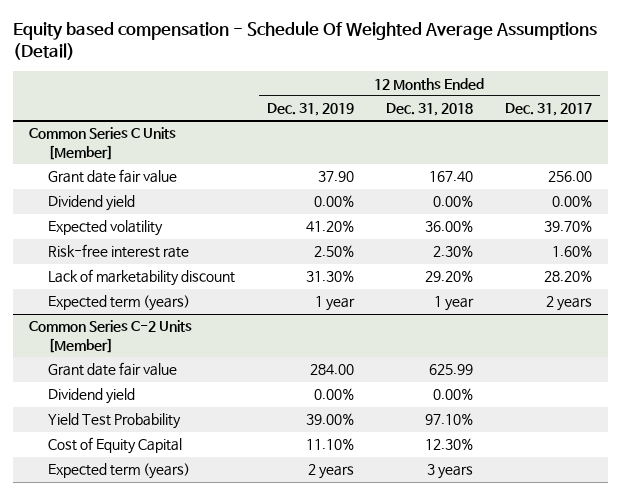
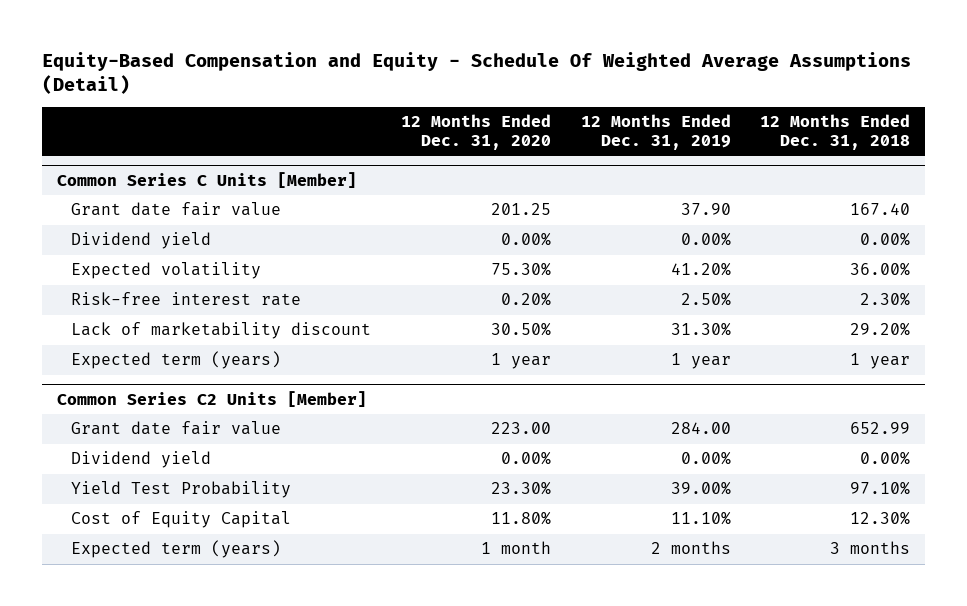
- Equity based compensation - Schedule Of Weighted Average Assumptions (Detail)
+ Equity-Based Compensation and Equity - Schedule Of Weighted Average Assumptions (Detail)
- | 12 Months Ended Dec. 31, 2019 | 12 Months Ended Dec. 31, 2018 | 12 Months Ended Dec. 31, 2017
+ | 12 Months Ended Dec. 31, 2020 | 12 Months Ended Dec. 31, 2019 | 12 Months Ended Dec. 31, 2018
- Common Series C-2 Units [Member]
- Grant date fair value | 284.00 | 625.99 |
+ Common Series C2 Units [Member]
+ Grant date fair value | 223.00 | 284.00 | 652.99
- Expected term (years) | 2 years | 3 years |
+ Expected term (years) | 1 month | 2 months | 3 months

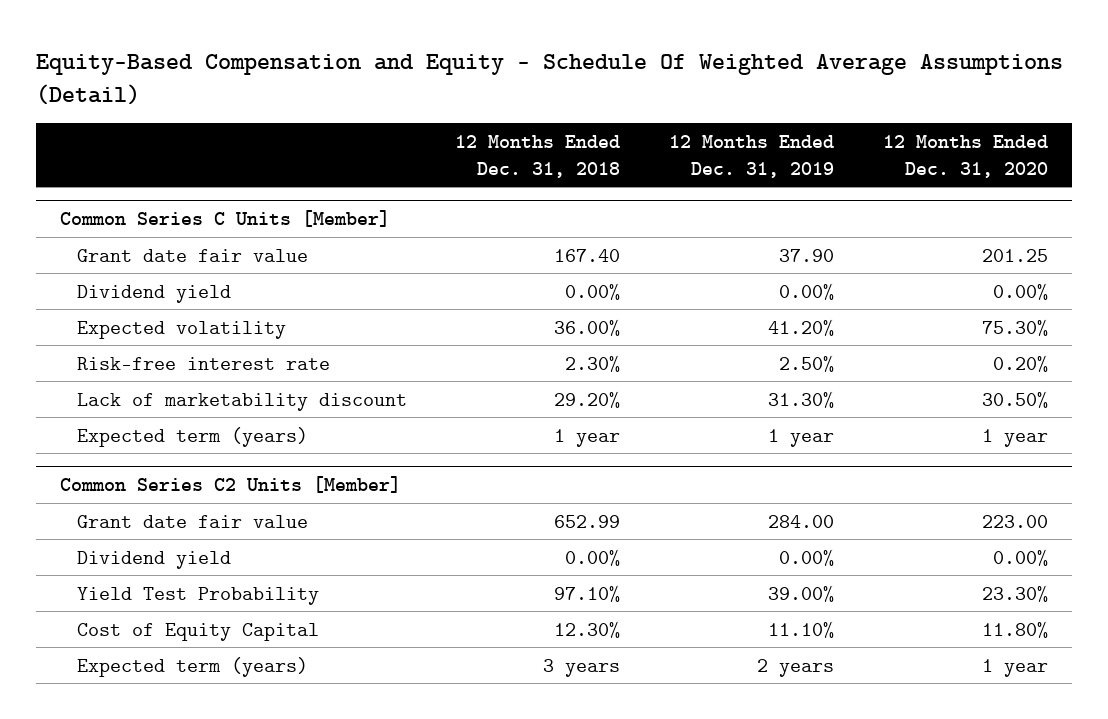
- | 12 Months Ended Dec. 31, 2020 | 12 Months Ended Dec. 31, 2019 | 12 Months Ended Dec. 31, 2018
+ | 12 Months Ended Dec. 31, 2018 | 12 Months Ended Dec. 31, 2019 | 12 Months Ended Dec. 31, 2020
@ Common Series C2 Units [Member]
- Expected term (years) | 1 month | 2 months | 3 months
+ Expected term (years) | 3 years | 2 years | 1 year

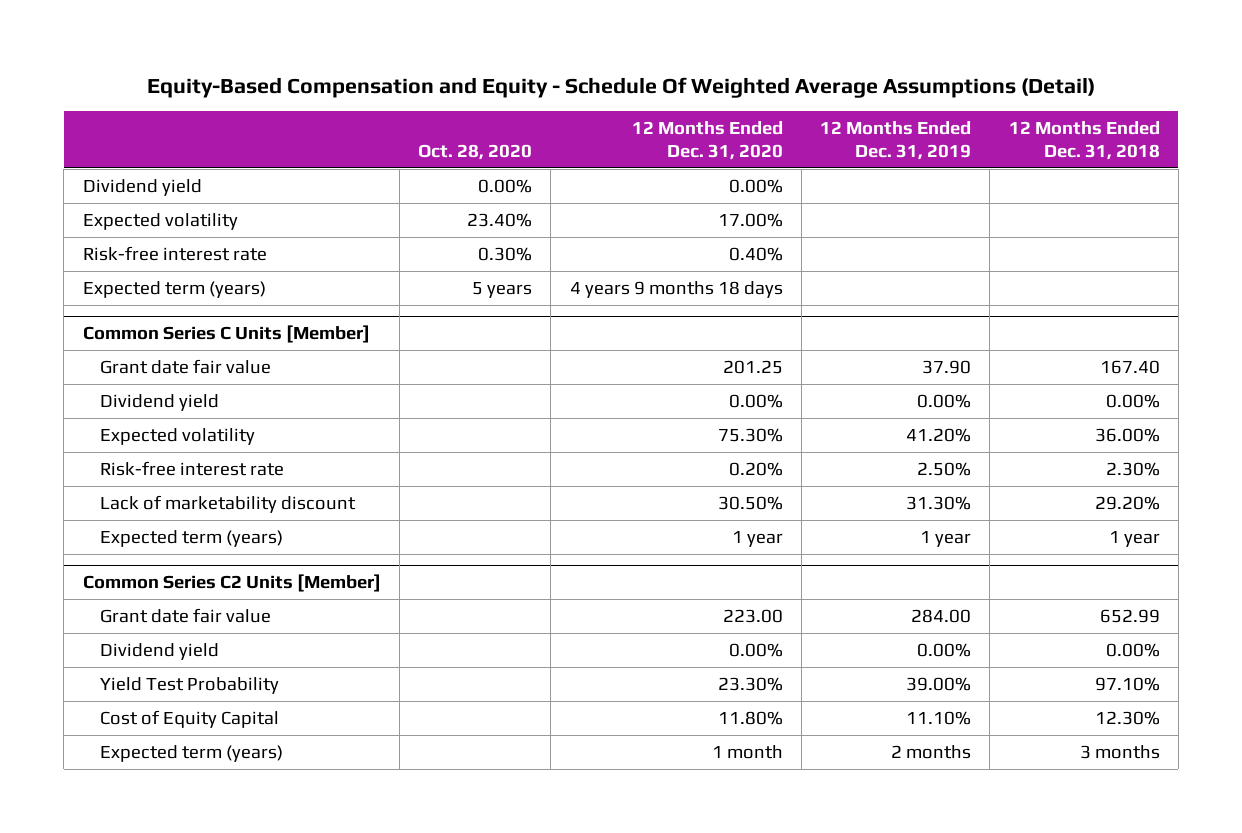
- | 12 Months Ended Dec. 31, 2018 | 12 Months Ended Dec. 31, 2019 | 12 Months Ended Dec. 31, 2020
+ | Oct. 28, 2020 | 12 Months Ended Dec. 31, 2020 | 12 Months Ended Dec. 31, 2019 | 12 Months Ended Dec. 31, 2018
+ Dividend yield | 0.00% | 0.00% | |
+ Expected volatility | 23.40% | 17.00% | |
+ Risk-free interest rate | 0.30% | 0.40% | |
+ Expected term (years) | 5 years | 4 years 9 months 18 days | |
@ Common Series C2 Units [Member]
- Expected term (years) | 3 years | 2 years | 1 year
+ Expected term (years) | | 1 month | 2 months | 3 months

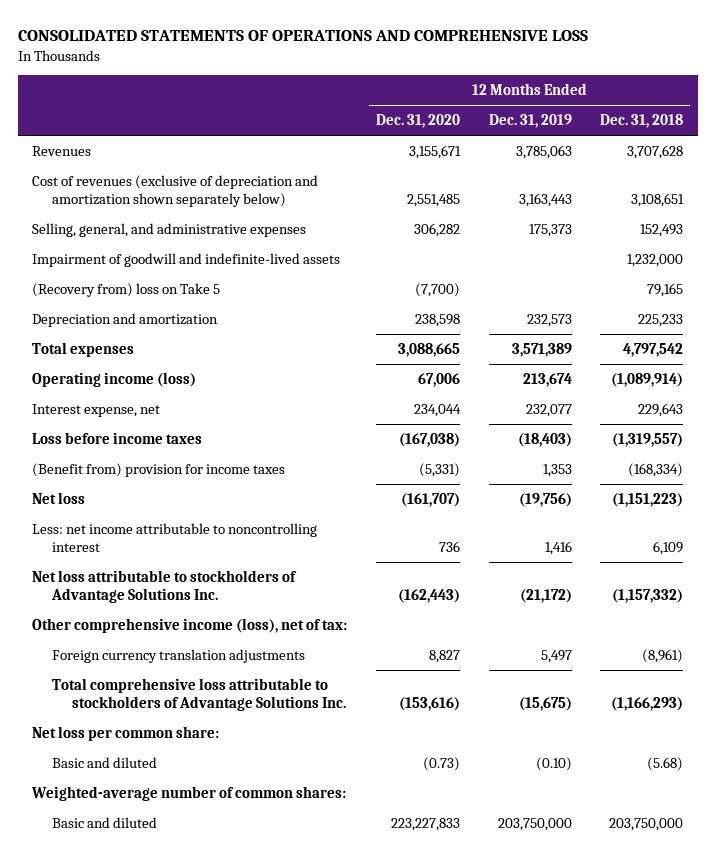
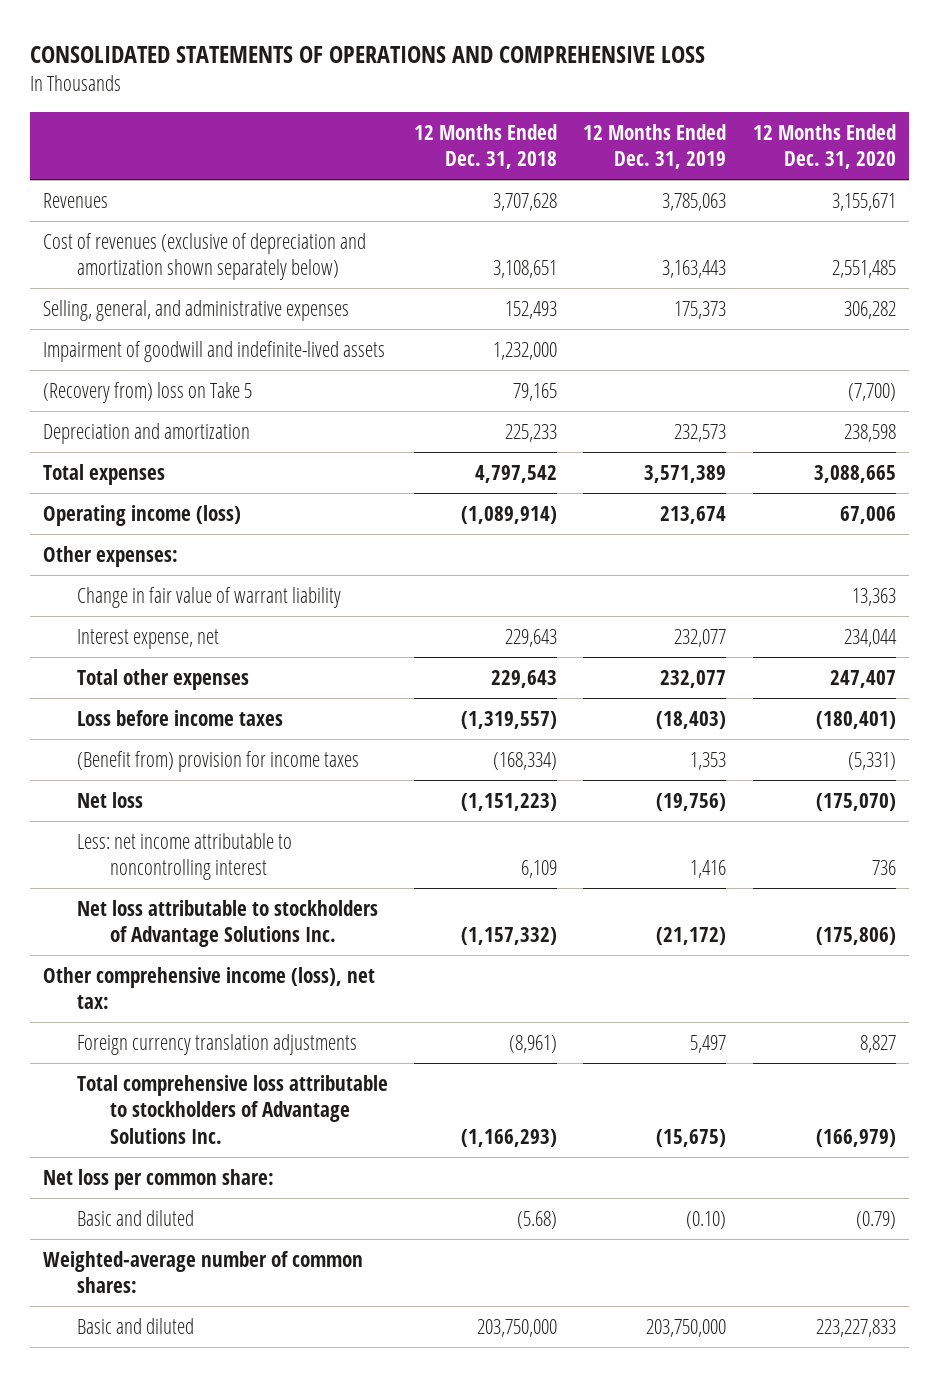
- | 12 Months Ended Dec. 31, 2020 | 12 Months Ended Dec. 31, 2019 | 12 Months Ended Dec. 31, 2018
+ | 12 Months Ended Dec. 31, 2018 | 12 Months Ended Dec. 31, 2019 | 12 Months Ended Dec. 31, 2020
+ Other expenses:
+ Change in fair value of warrant liability | | | 13,363
- Loss before income taxes | (167,038) | (18,403) | (1,319,557)
+ Total other expenses | 229,643 | 232,077 | 247,407
+ Loss before income taxes | (1,319,557) | (18,403) | (180,401)
- Net loss | (161,707) | (19,756) | (1,151,223)
+ Net loss | (1,151,223) | (19,756) | (175,070)
- Net loss attributable to stockholders of Advantage Solutions Inc. | (162,443) | (21,172) | (1,157,332)
- Other comprehensive income (loss), net of tax:
+ Net loss attributable to stockholders of Advantage Solutions Inc. | (1,157,332) | (21,172) | (175,806)
+ Other comprehensive income (loss), net tax:
- Total comprehensive loss attributable to stockholders of Advantage Solutions Inc. | (153,616) | (15,675) | (1,166,293)
+ Total comprehensive loss attributable to stockholders of Advantage Solutions Inc. | (1,166,293) | (15,675) | (166,979)
- Basic and diluted | (0.73) | (0.10) | (5.68)
+ Basic and diluted | (5.68) | (0.10) | (0.79)

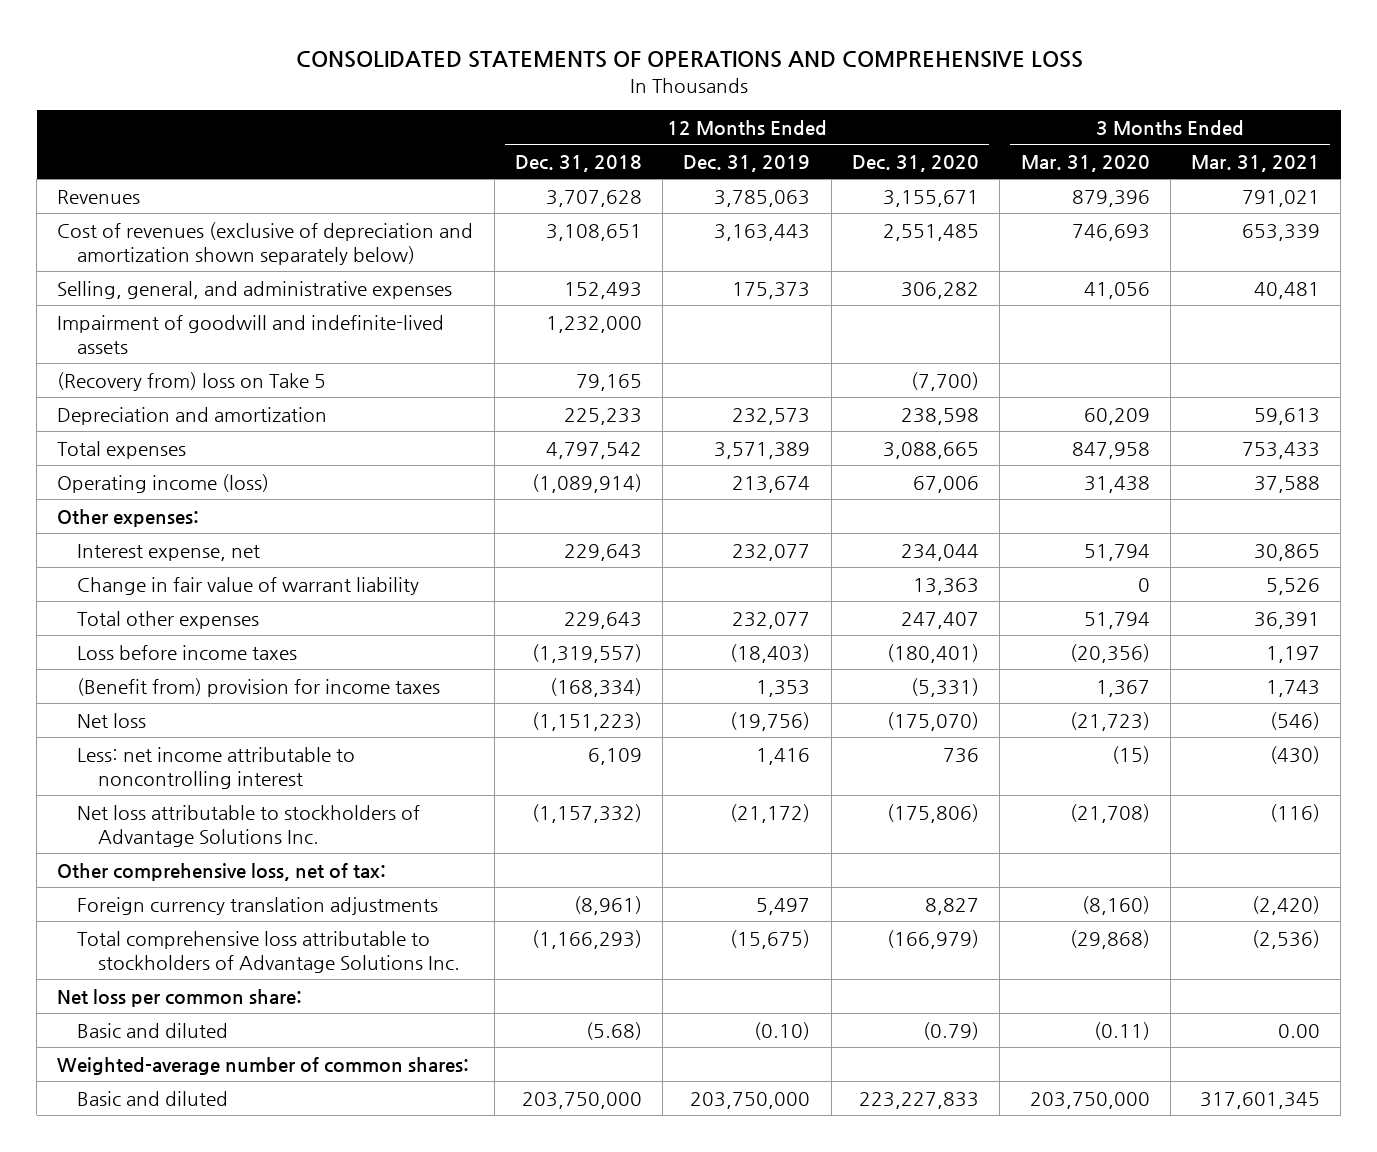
- | 12 Months Ended Dec. 31, 2018 | 12 Months Ended Dec. 31, 2019 | 12 Months Ended Dec. 31, 2020
+ | 12 Months Ended Dec. 31, 2018 | 12 Months Ended Dec. 31, 2019 | 12 Months Ended Dec. 31, 2020 | 3 Months Ended Mar. 31, 2020 | 3 Months Ended Mar. 31, 2021
moved down: Change in fair value of warrant liability | | | 13,363 | 0 | 5,526
- Other comprehensive income (loss), net tax:
+ Other comprehensive loss, net of tax:

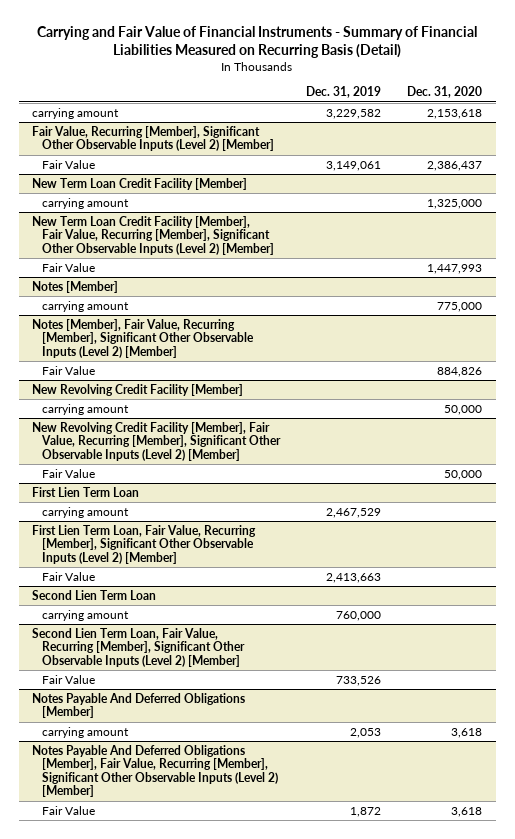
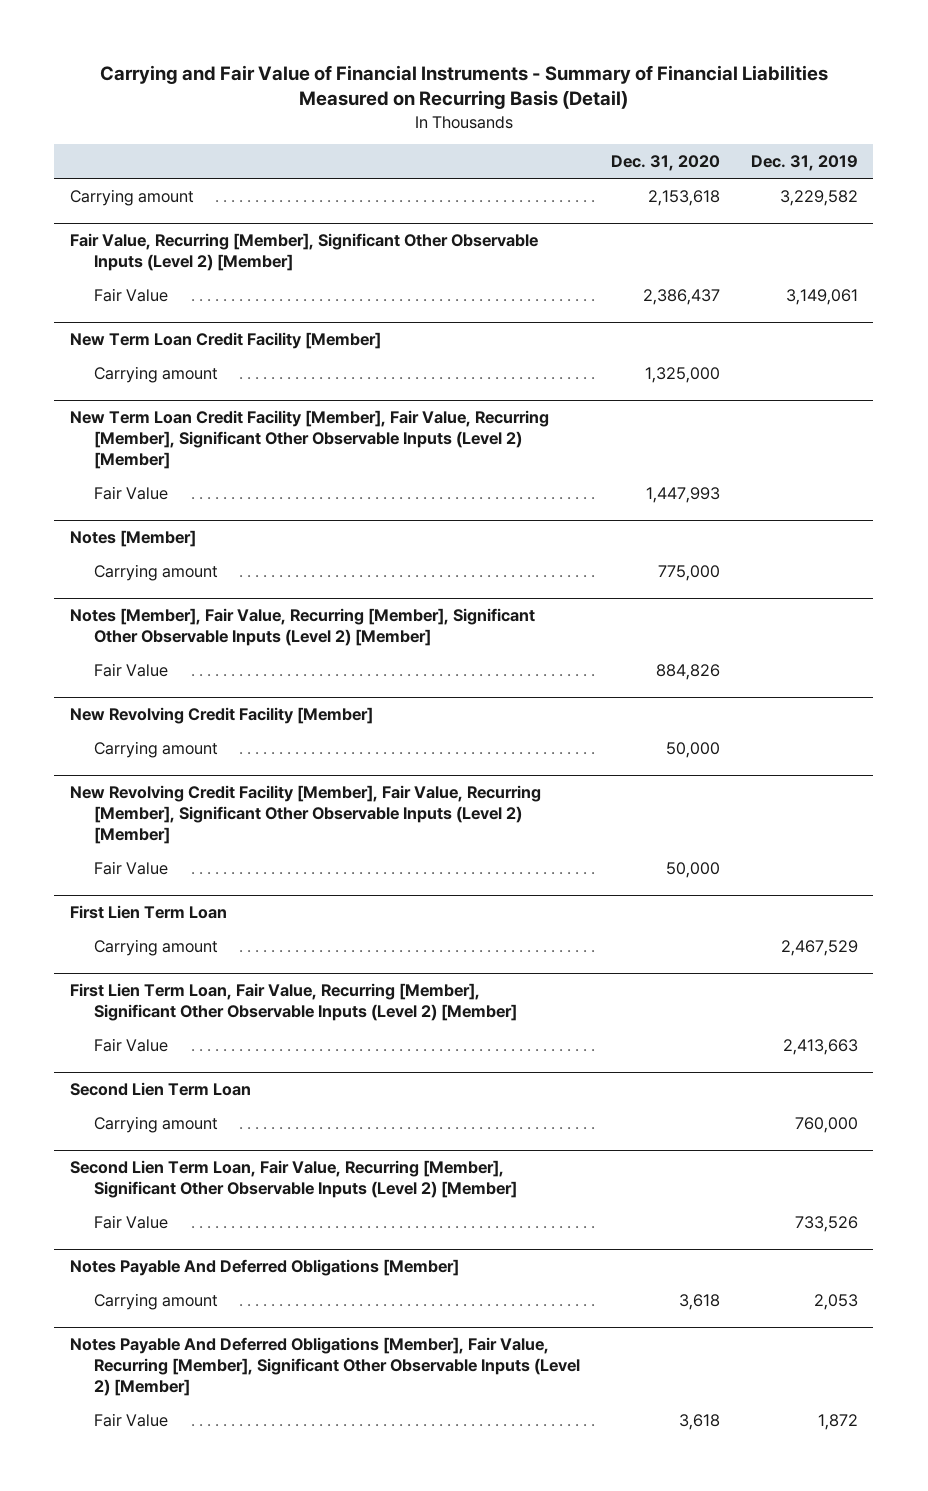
- | Dec. 31, 2019 | Dec. 31, 2020
+ | Dec. 31, 2020 | Dec. 31, 2019
- carrying amount | 3,229,582 | 2,153,618
+ Carrying amount | 2,153,618 | 3,229,582
@ New Term Loan Credit Facility [Member]
- carrying amount | | 1,325,000
+ Carrying amount | 1,325,000 |
@ Notes [Member]
- carrying amount | | 775,000
+ Carrying amount | 775,000 |
@ New Revolving Credit Facility [Member]
- carrying amount | | 50,000
+ Carrying amount | 50,000 |
@ First Lien Term Loan
- carrying amount | 2,467,529 |
+ Carrying amount | | 2,467,529
@ Second Lien Term Loan
- carrying amount | 760,000 |
+ Carrying amount | | 760,000
@ Notes Payable And Deferred Obligations [Member]
- carrying amount | 2,053 | 3,618
+ Carrying amount | 3,618 | 2,053

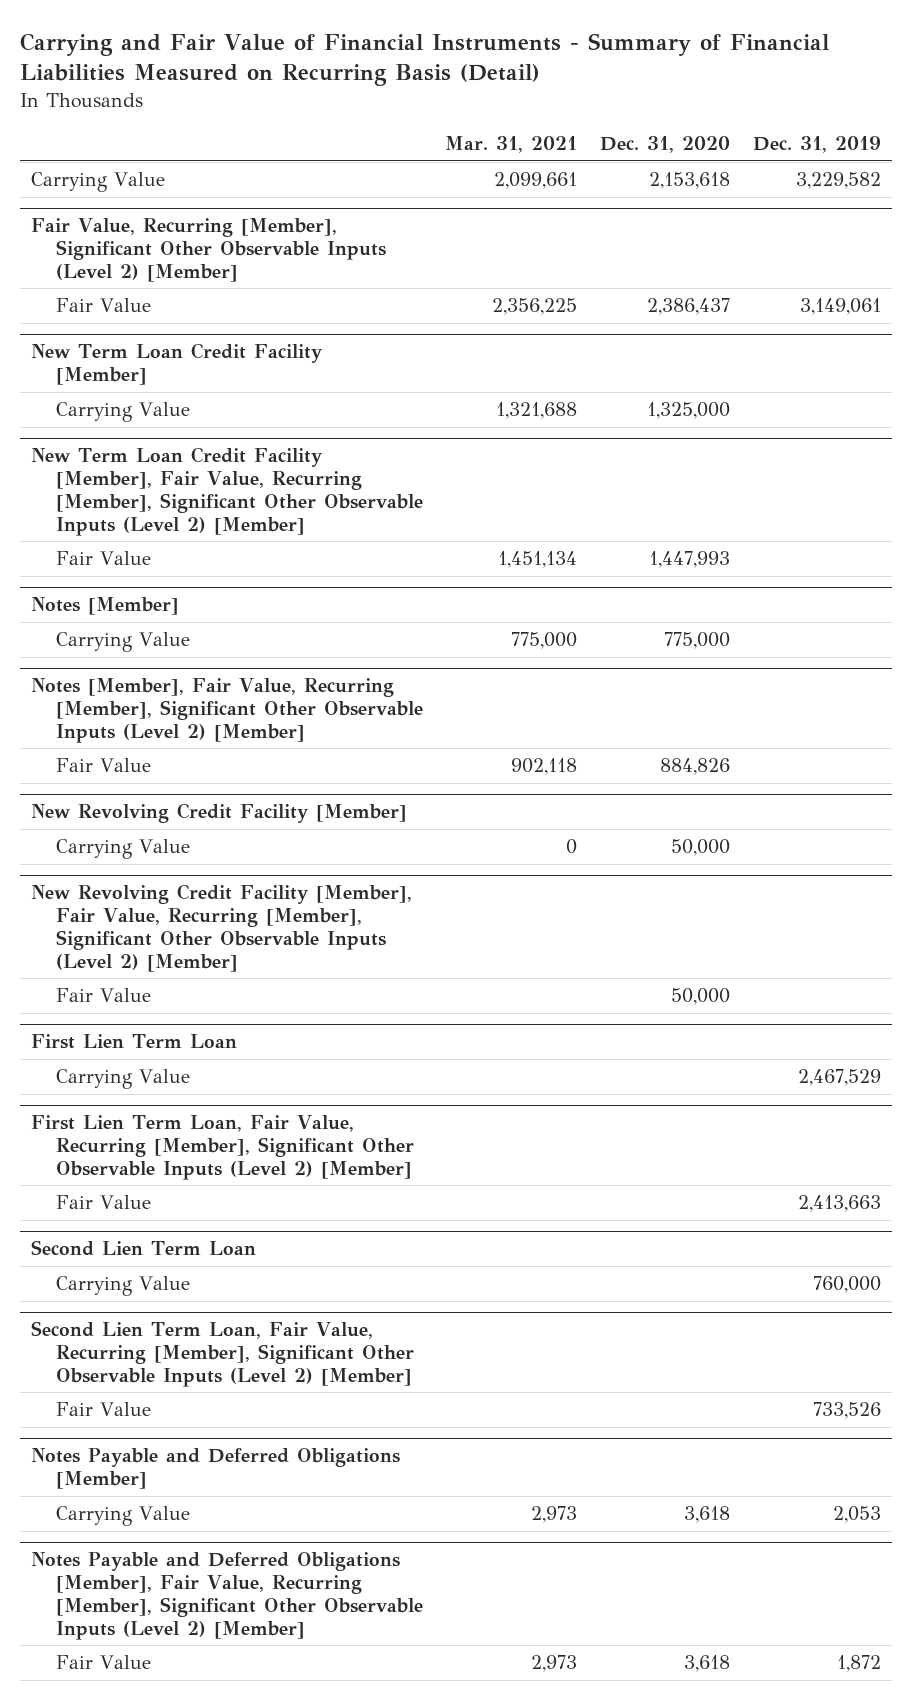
- | Dec. 31, 2020 | Dec. 31, 2019
+ | Mar. 31, 2021 | Dec. 31, 2020 | Dec. 31, 2019
- Carrying amount | 2,153,618 | 3,229,582
+ Carrying Value | 2,099,661 | 2,153,618 | 3,229,582
@ New Term Loan Credit Facility [Member]
- Carrying amount | 1,325,000 |
+ Carrying Value | 1,321,688 | 1,325,000 |
@ Notes [Member]
- Carrying amount | 775,000 |
+ Carrying Value | 775,000 | 775,000 |
@ New Revolving Credit Facility [Member]
- Carrying amount | 50,000 |
+ Carrying Value | 0 | 50,000 |
@ First Lien Term Loan
- Carrying amount | | 2,467,529
+ Carrying Value | | | 2,467,529
@ Second Lien Term Loan
- Carrying amount | | 760,000
+ Carrying Value | | | 760,000
- Notes Payable And Deferred Obligations [Member]
- Carrying amount | 3,618 | 2,053
- Notes Payable And Deferred Obligations [Member], Fair Value, Recurring [Member], Significant Other Observable Inputs (Level 2) [Member]
+ Notes Payable and Deferred Obligations [Member]
+ Carrying Value | 2,973 | 3,618 | 2,053
+ Notes Payable and Deferred Obligations [Member], Fair Value, Recurring [Member], Significant Other Observable Inputs (Level 2) [Member]

